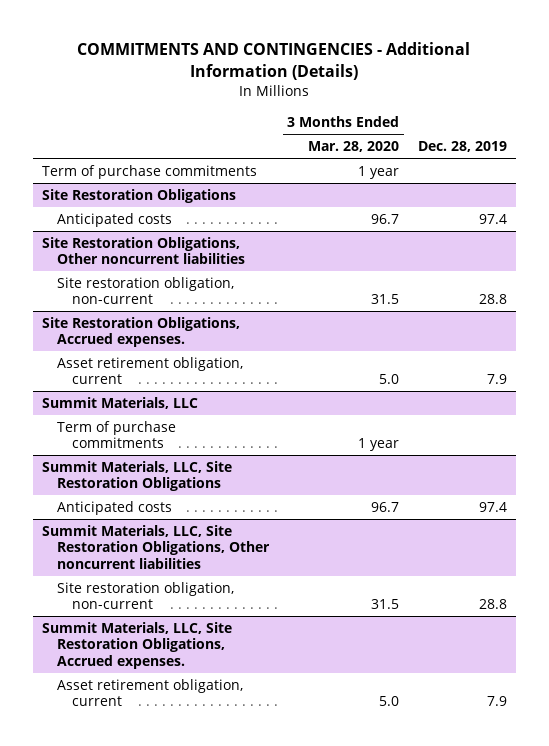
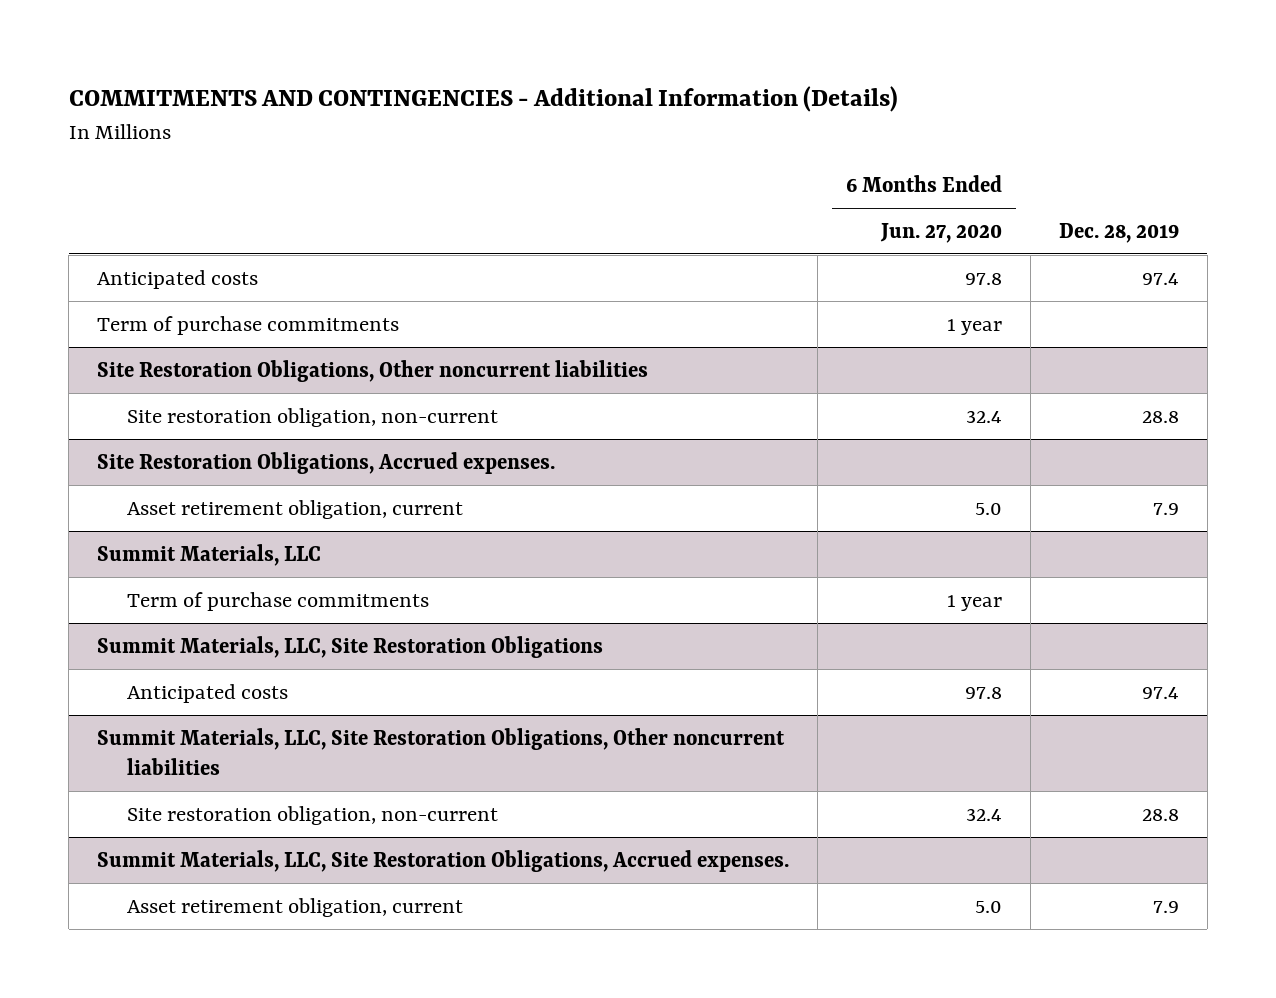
- | 3 Months Ended Mar. 28, 2020 | Dec. 28, 2019
+ | 6 Months Ended Jun. 27, 2020 | Dec. 28, 2019
- Site Restoration Obligations
moved down: Term of purchase commitments | 1 year |

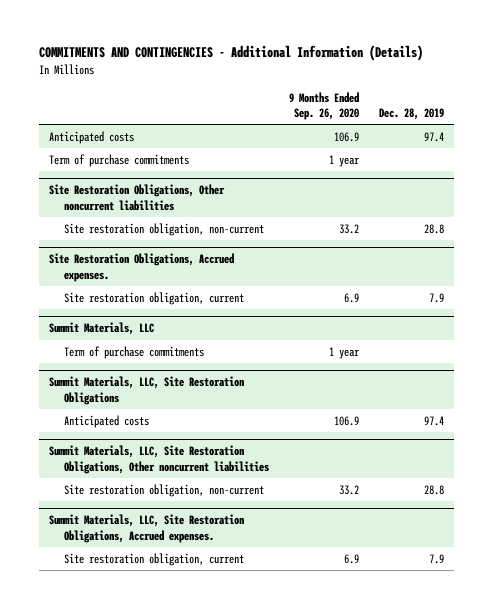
- | 6 Months Ended Jun. 27, 2020 | Dec. 28, 2019
+ | 9 Months Ended Sep. 26, 2020 | Dec. 28, 2019
@ Site Restoration Obligations, Accrued expenses.
- Asset retirement obligation, current | 5.0 | 7.9
+ Site restoration obligation, current | 6.9 | 7.9
@ Summit Materials, LLC, Site Restoration Obligations, Accrued expenses.
- Asset retirement obligation, current | 5.0 | 7.9
+ Site restoration obligation, current | 6.9 | 7.9

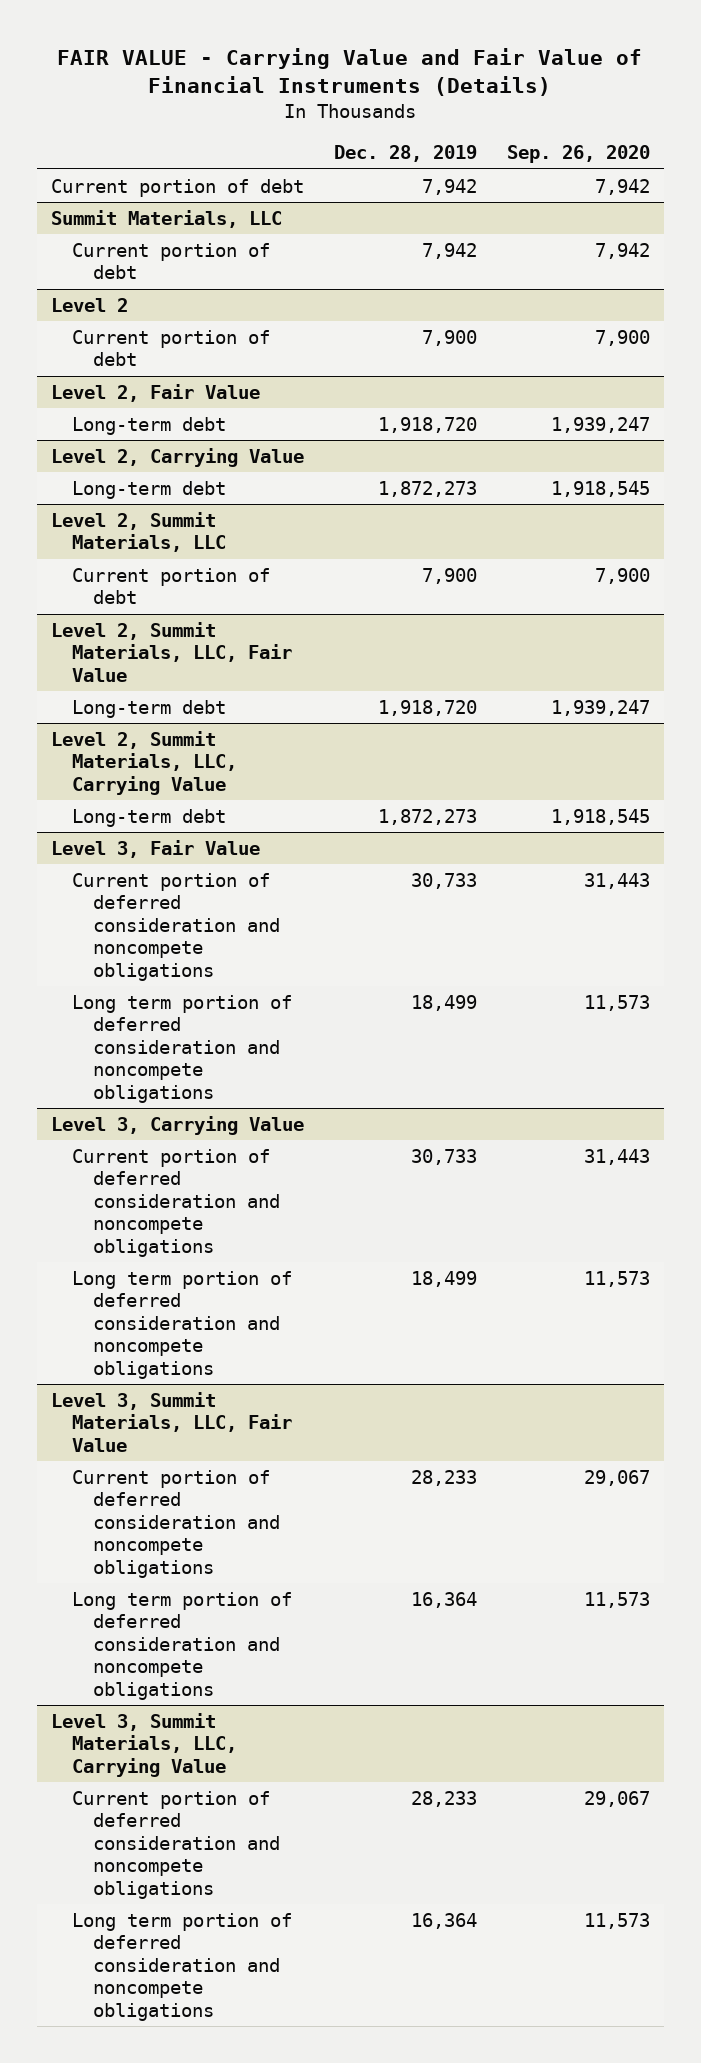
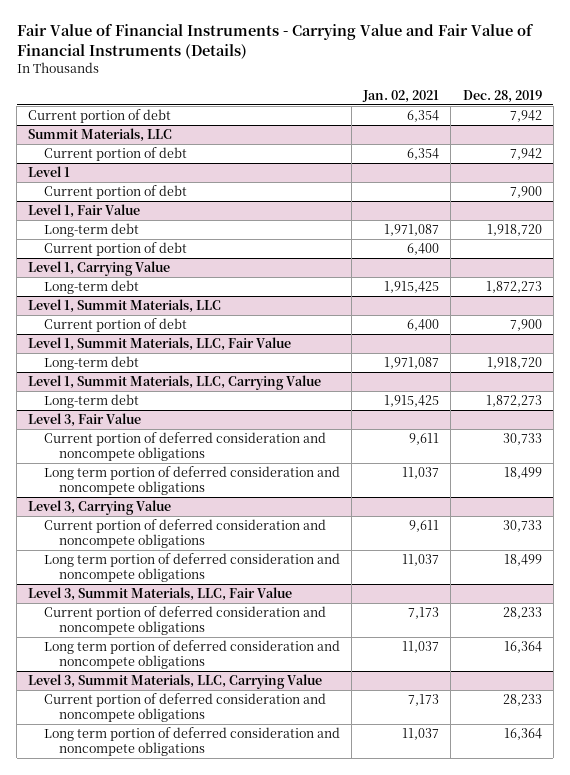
- FAIR VALUE - Carrying Value and Fair Value of Financial Instruments (Details)
+ Fair Value of Financial Instruments - Carrying Value and Fair Value of Financial Instruments (Details)
- | Dec. 28, 2019 | Sep. 26, 2020
+ | Jan. 02, 2021 | Dec. 28, 2019
- Level 2
+ Level 1
- Level 2, Fair Value
+ Level 1, Fair Value
- Level 2, Carrying Value
+ Current portion of debt | 6,400 |
+ Level 1, Carrying Value
- Level 2, Summit Materials, LLC
+ Level 1, Summit Materials, LLC
- Level 2, Summit Materials, LLC, Fair Value
+ Level 1, Summit Materials, LLC, Fair Value
- Level 2, Summit Materials, LLC, Carrying Value
+ Level 1, Summit Materials, LLC, Carrying Value

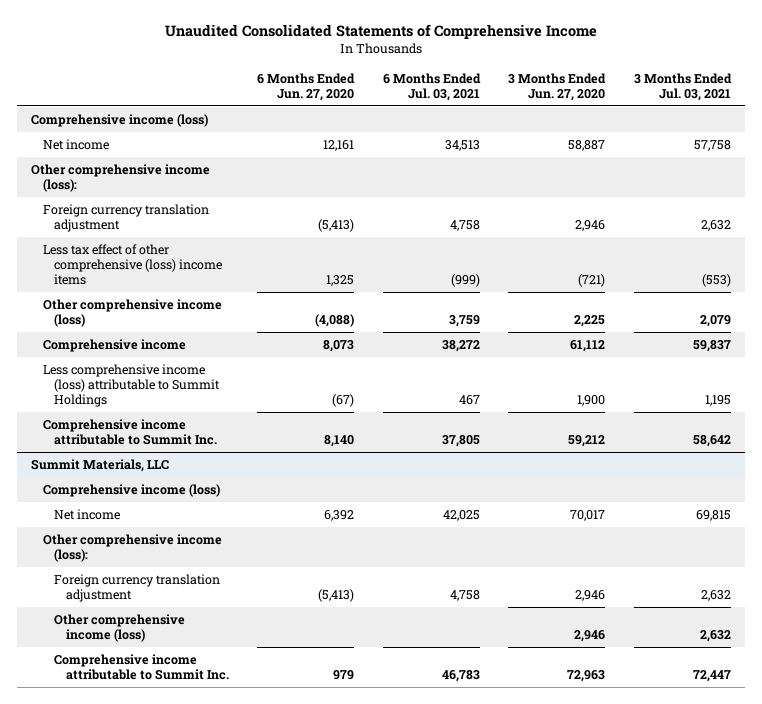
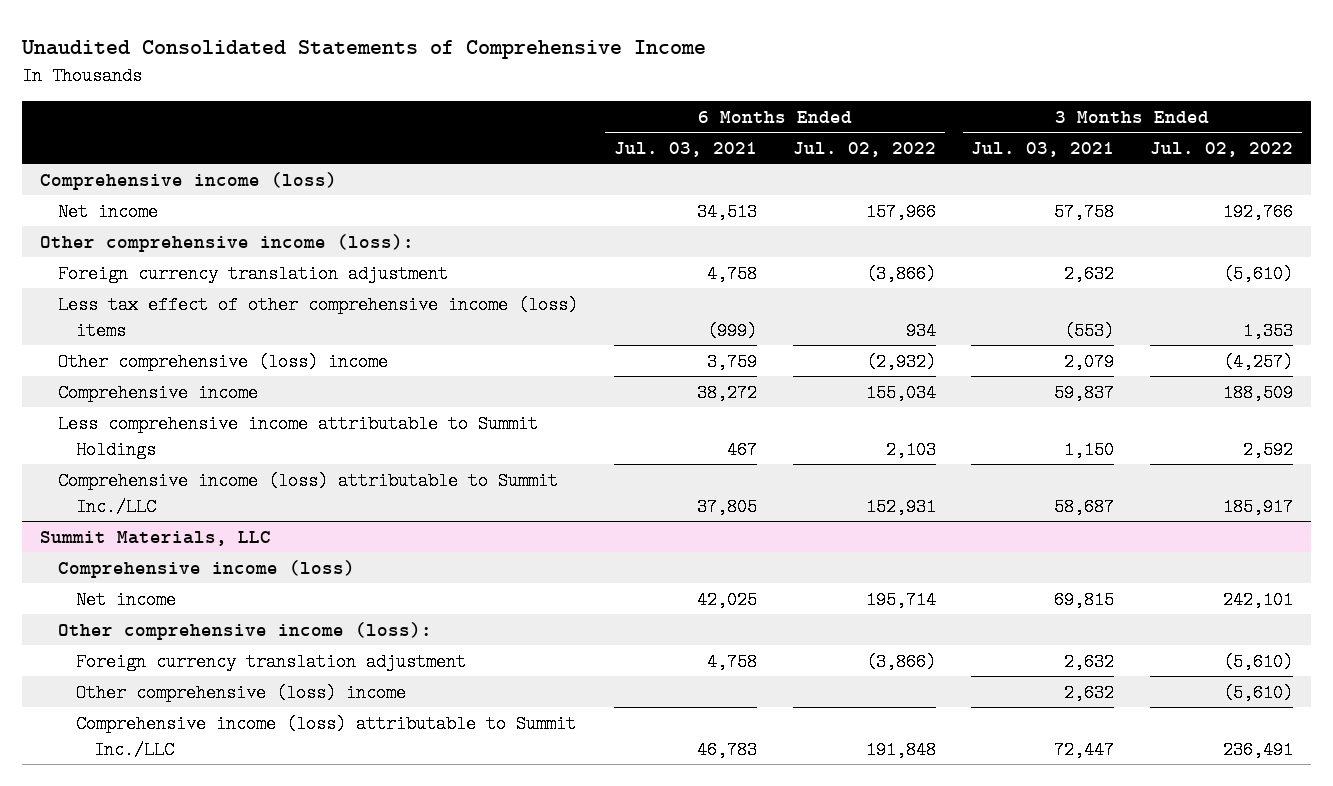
- | 6 Months Ended Jun. 27, 2020 | 6 Months Ended Jul. 03, 2021 | 3 Months Ended Jun. 27, 2020 | 3 Months Ended Jul. 03, 2021
+ | 6 Months Ended Jul. 03, 2021 | 6 Months Ended Jul. 02, 2022 | 3 Months Ended Jul. 03, 2021 | 3 Months Ended Jul. 02, 2022
- Less tax effect of other comprehensive (loss) income items | 1,325 | (999) | (721) | (553)
- Other comprehensive income (loss) | (4,088) | 3,759 | 2,225 | 2,079
+ Less tax effect of other comprehensive income (loss) items | (999) | 934 | (553) | 1,353
+ Other comprehensive (loss) income | 3,759 | (2,932) | 2,079 | (4,257)
- Less comprehensive income (loss) attributable to Summit Holdings | (67) | 467 | 1,900 | 1,195
- Comprehensive income attributable to Summit Inc. | 8,140 | 37,805 | 59,212 | 58,642
+ Less comprehensive income attributable to Summit Holdings | 467 | 2,103 | 1,150 | 2,592
+ Comprehensive income (loss) attributable to Summit Inc./LLC | 37,805 | 152,931 | 58,687 | 185,917
@ Summit Materials, LLC
- Other comprehensive income (loss) | | | 2,946 | 2,632
- Comprehensive income attributable to Summit Inc. | 979 | 46,783 | 72,963 | 72,447
+ Other comprehensive (loss) income | | | 2,632 | (5,610)
+ Comprehensive income (loss) attributable to Summit Inc./LLC | 46,783 | 191,848 | 72,447 | 236,491

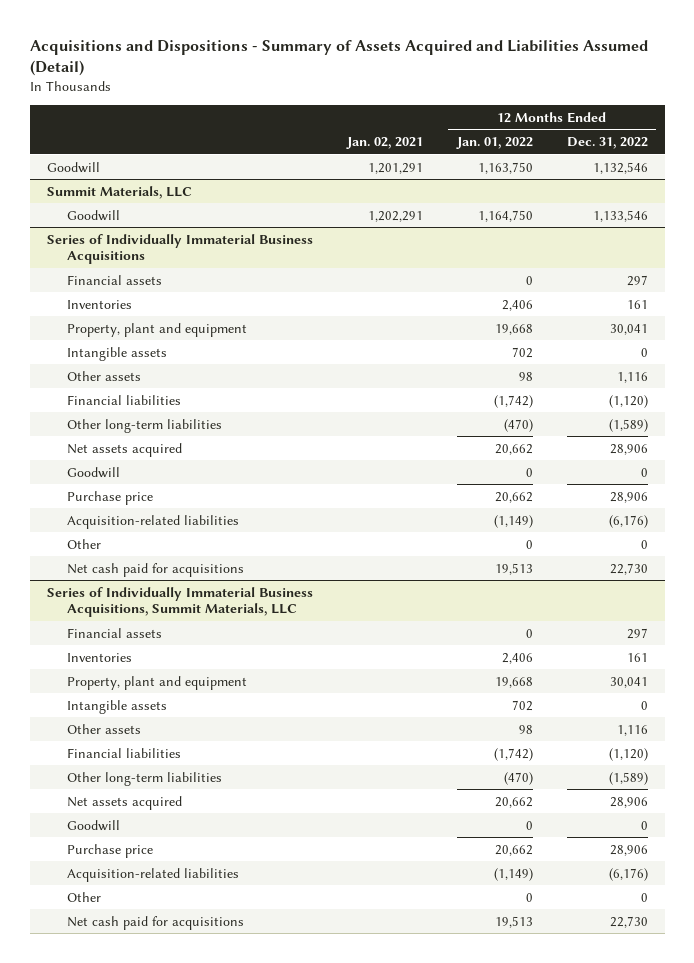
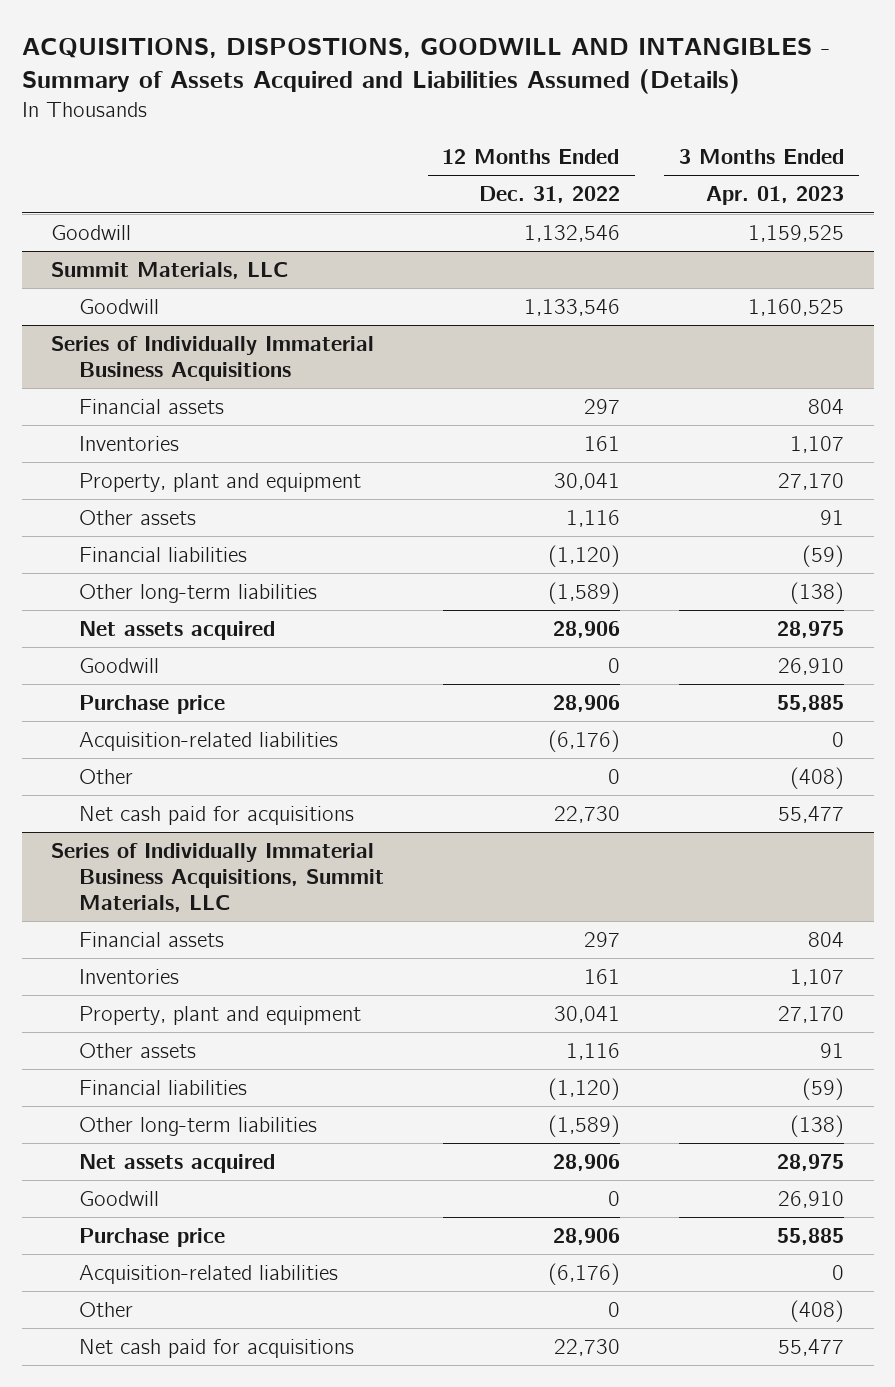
- Acquisitions and Dispositions - Summary of Assets Acquired and Liabilities Assumed (Detail)
+ ACQUISITIONS, DISPOSTIONS, GOODWILL AND INTANGIBLES - Summary of Assets Acquired and Liabilities Assumed (Details)
- | Jan. 02, 2021 | 12 Months Ended Jan. 01, 2022 | 12 Months Ended Dec. 31, 2022
+ | 12 Months Ended Dec. 31, 2022 | 3 Months Ended Apr. 01, 2023
@ Series of Individually Immaterial Business Acquisitions
- Intangible assets | | 702 | 0
@ Series of Individually Immaterial Business Acquisitions, Summit Materials, LLC
- Intangible assets | | 702 | 0

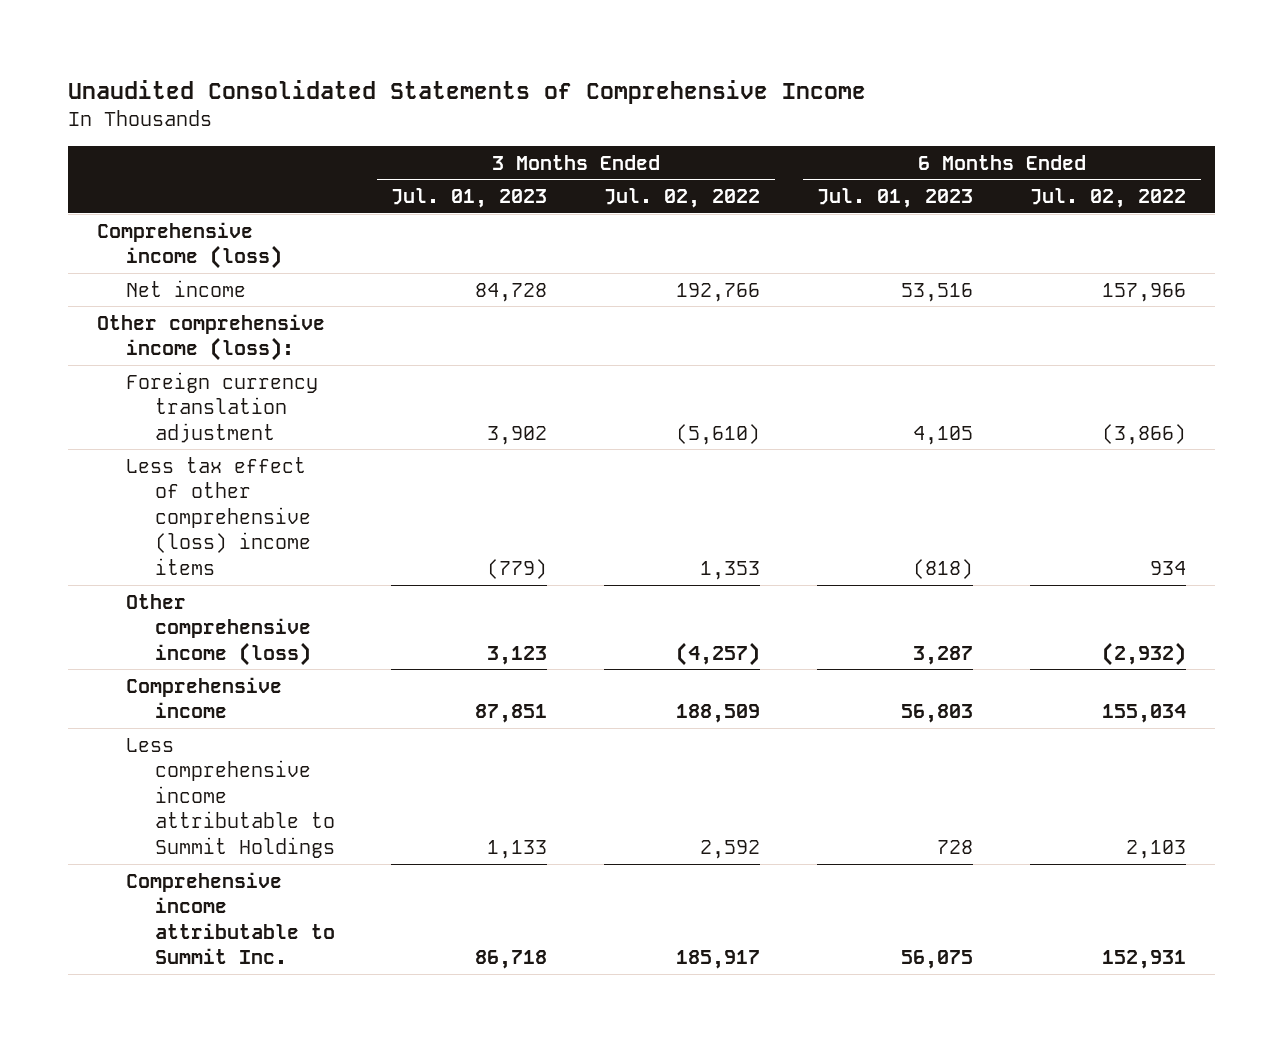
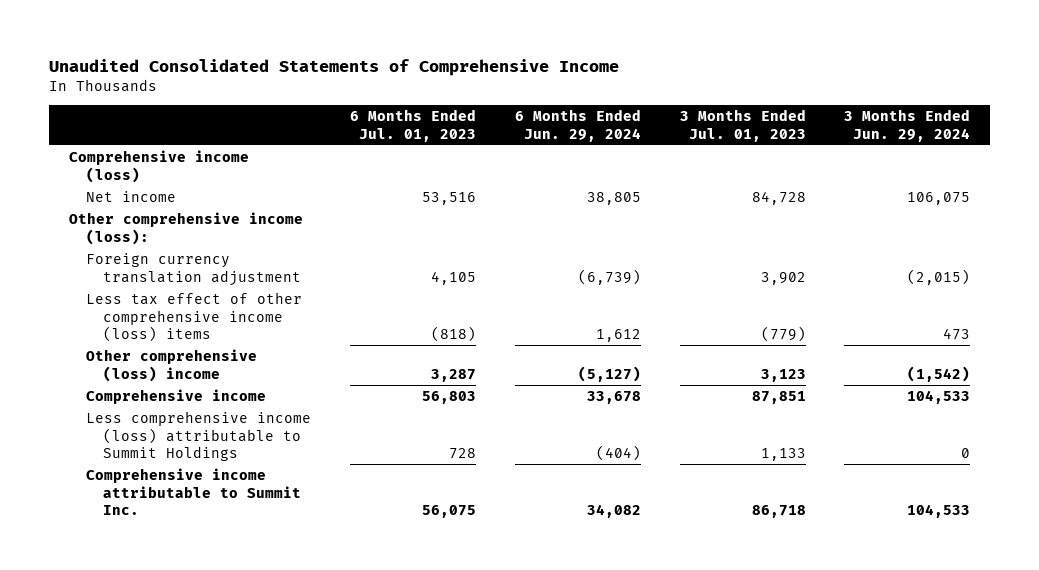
- | 3 Months Ended Jul. 01, 2023 | 3 Months Ended Jul. 02, 2022 | 6 Months Ended Jul. 01, 2023 | 6 Months Ended Jul. 02, 2022
+ | 6 Months Ended Jul. 01, 2023 | 6 Months Ended Jun. 29, 2024 | 3 Months Ended Jul. 01, 2023 | 3 Months Ended Jun. 29, 2024
- Less tax effect of other comprehensive (loss) income items | (779) | 1,353 | (818) | 934
- Other comprehensive income (loss) | 3,123 | (4,257) | 3,287 | (2,932)
+ Less tax effect of other comprehensive income (loss) items | (818) | 1,612 | (779) | 473
+ Other comprehensive (loss) income | 3,287 | (5,127) | 3,123 | (1,542)
- Less comprehensive income attributable to Summit Holdings | 1,133 | 2,592 | 728 | 2,103
+ Less comprehensive income (loss) attributable to Summit Holdings | 728 | (404) | 1,133 | 0

